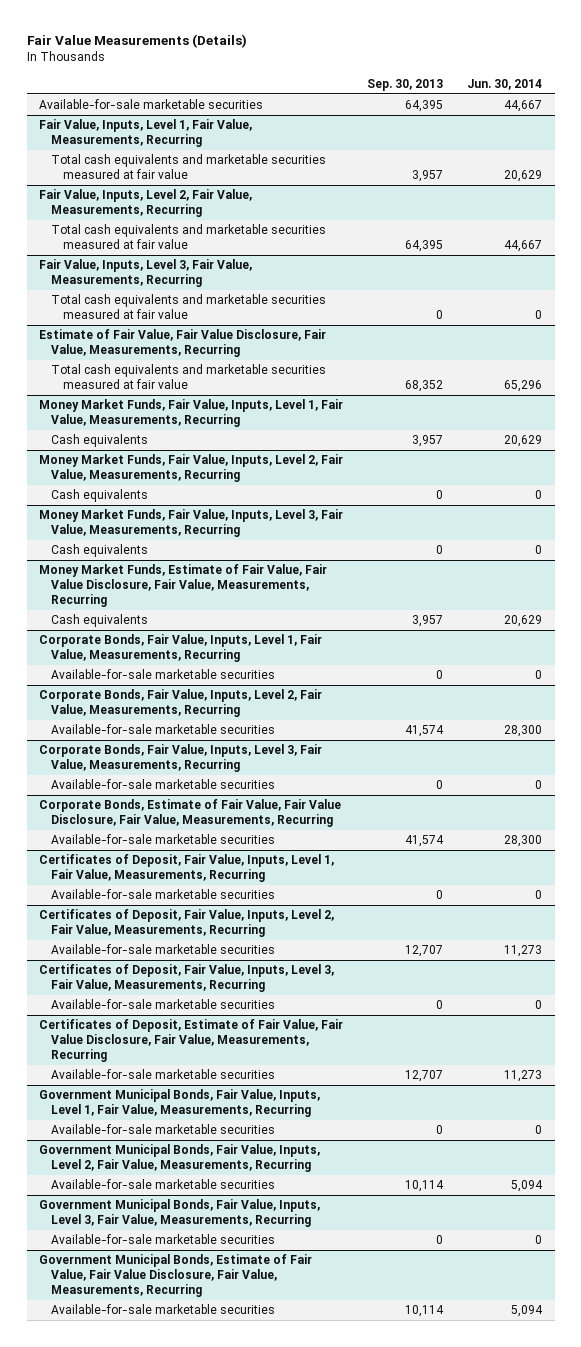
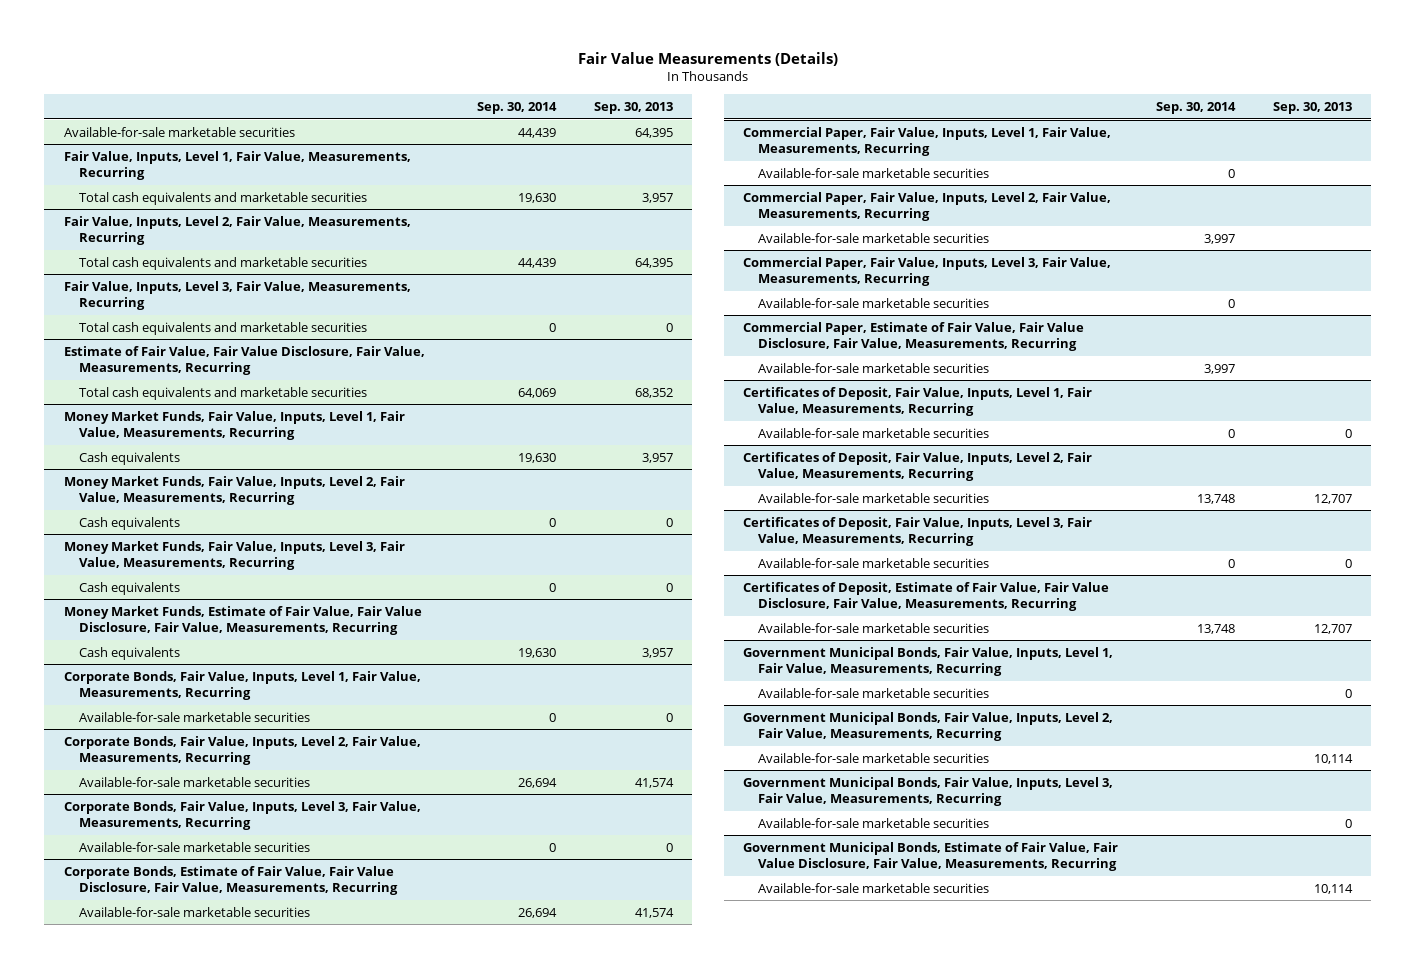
- | Sep. 30, 2013 | Jun. 30, 2014
+ | Sep. 30, 2014 | Sep. 30, 2013
@ Fair Value, Inputs, Level 1, Fair Value, Measurements, Recurring
- Total cash equivalents and marketable securities measured at fair value | 3,957 | 20,629
+ Total cash equivalents and marketable securities | 19,630 | 3,957
@ Fair Value, Inputs, Level 2, Fair Value, Measurements, Recurring
- Total cash equivalents and marketable securities measured at fair value | 64,395 | 44,667
+ Total cash equivalents and marketable securities | 44,439 | 64,395
@ Fair Value, Inputs, Level 3, Fair Value, Measurements, Recurring
- Total cash equivalents and marketable securities measured at fair value | 0 | 0
+ Total cash equivalents and marketable securities | 0 | 0
@ Estimate of Fair Value, Fair Value Disclosure, Fair Value, Measurements, Recurring
- Total cash equivalents and marketable securities measured at fair value | 68,352 | 65,296
+ Total cash equivalents and marketable securities | 64,069 | 68,352
+ Commercial Paper, Fair Value, Inputs, Level 1, Fair Value, Measurements, Recurring
+ Available-for-sale marketable securities | 0 |
+ Commercial Paper, Fair Value, Inputs, Level 2, Fair Value, Measurements, Recurring
+ Available-for-sale marketable securities | 3,997 |
+ Commercial Paper, Fair Value, Inputs, Level 3, Fair Value, Measurements, Recurring
+ Available-for-sale marketable securities | 0 |
+ Commercial Paper, Estimate of Fair Value, Fair Value Disclosure, Fair Value, Measurements, Recurring
+ Available-for-sale marketable securities | 3,997 |

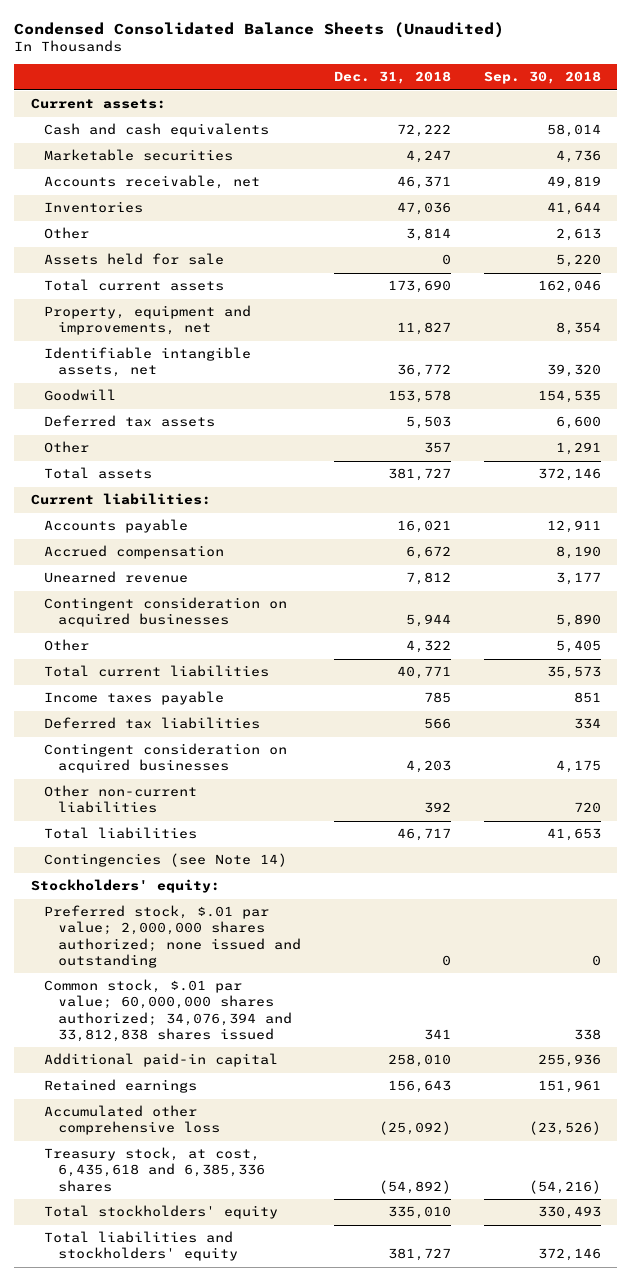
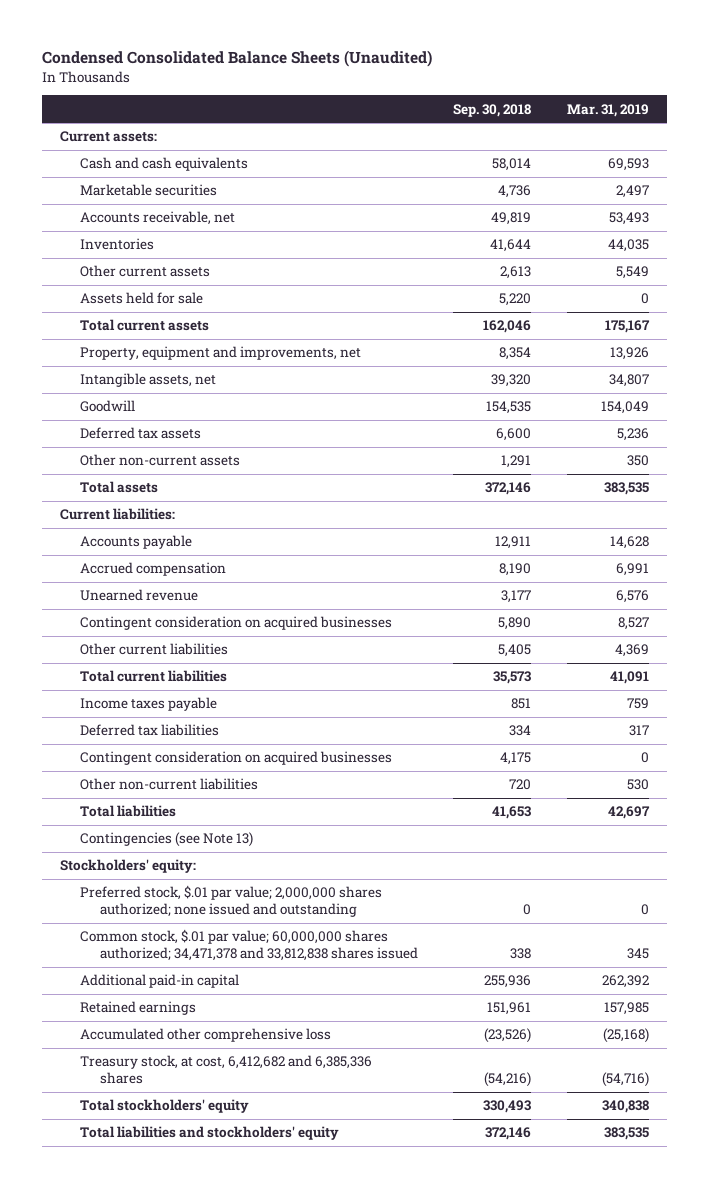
- | Dec. 31, 2018 | Sep. 30, 2018
+ | Sep. 30, 2018 | Mar. 31, 2019
- Other | 3,814 | 2,613
+ Other current assets | 2,613 | 5,549
- Identifiable intangible assets, net | 36,772 | 39,320
+ Intangible assets, net | 39,320 | 34,807
- Other | 357 | 1,291
+ Other non-current assets | 1,291 | 350
- Other | 4,322 | 5,405
+ Other current liabilities | 5,405 | 4,369
- Contingencies (see Note 14)
+ Contingencies (see Note 13)
- Common stock, $.01 par value; 60,000,000 shares authorized; 34,076,394 and 33,812,838 shares issued | 341 | 338
+ Common stock, $.01 par value; 60,000,000 shares authorized; 34,471,378 and 33,812,838 shares issued | 338 | 345
- Treasury stock, at cost, 6,435,618 and 6,385,336 shares | (54,892) | (54,216)
+ Treasury stock, at cost, 6,412,682 and 6,385,336 shares | (54,216) | (54,716)

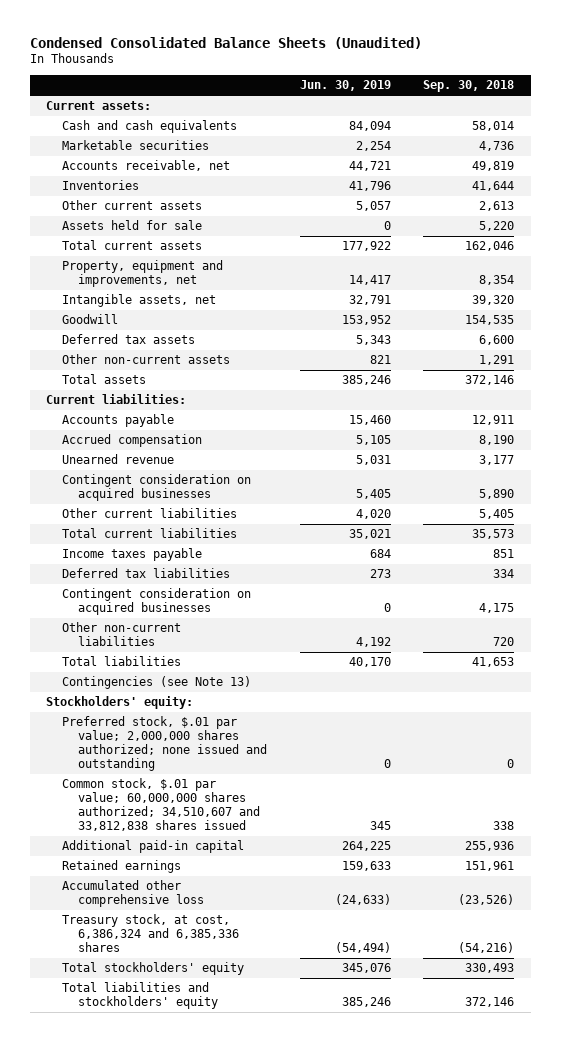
- | Sep. 30, 2018 | Mar. 31, 2019
+ | Jun. 30, 2019 | Sep. 30, 2018
- Common stock, $.01 par value; 60,000,000 shares authorized; 34,471,378 and 33,812,838 shares issued | 338 | 345
+ Common stock, $.01 par value; 60,000,000 shares authorized; 34,510,607 and 33,812,838 shares issued | 345 | 338
- Treasury stock, at cost, 6,412,682 and 6,385,336 shares | (54,216) | (54,716)
+ Treasury stock, at cost, 6,386,324 and 6,385,336 shares | (54,494) | (54,216)

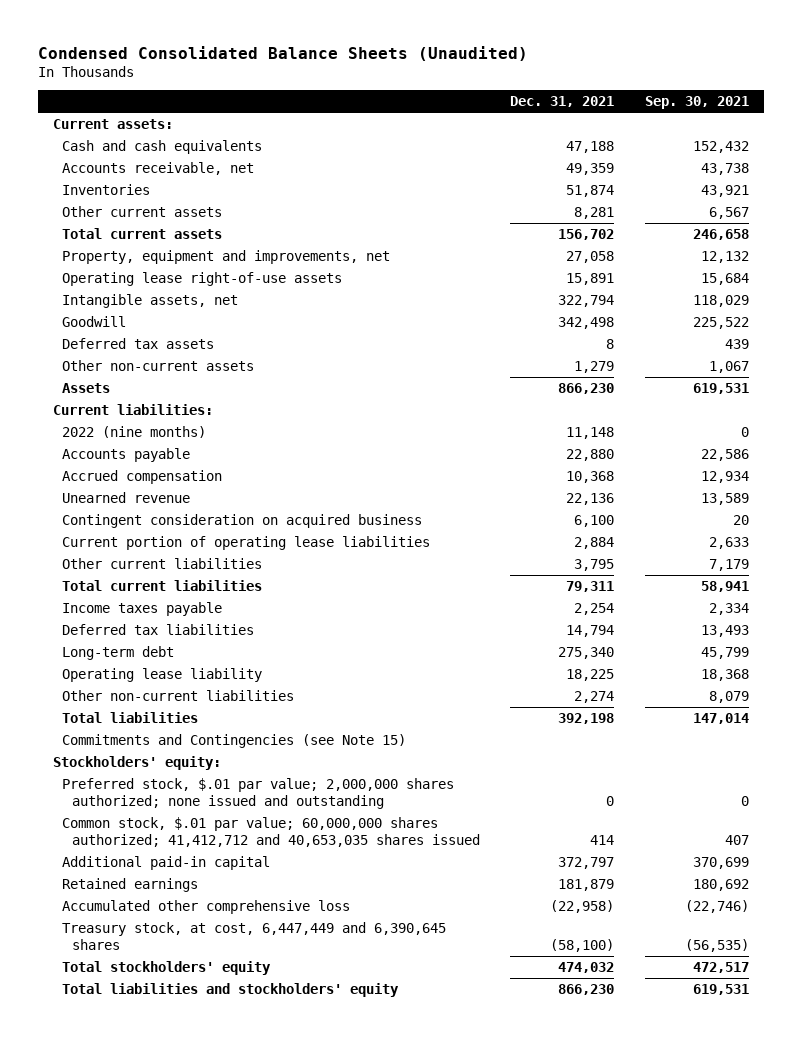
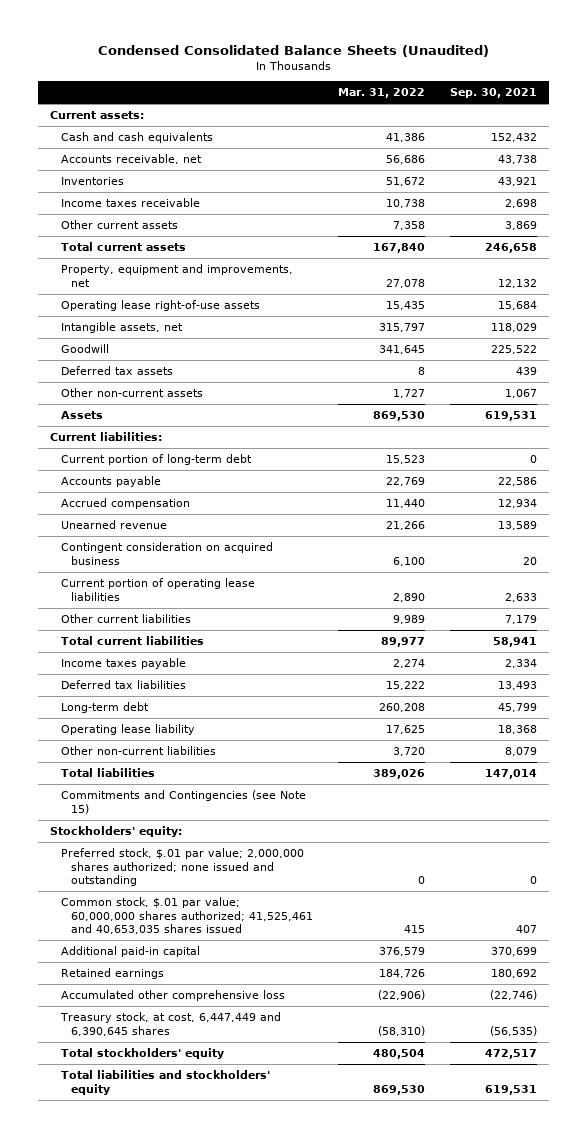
- | Dec. 31, 2021 | Sep. 30, 2021
+ | Mar. 31, 2022 | Sep. 30, 2021
- Other current assets | 8,281 | 6,567
+ Income taxes receivable | 10,738 | 2,698
+ Other current assets | 7,358 | 3,869
- 2022 (nine months) | 11,148 | 0
+ Current portion of long-term debt | 15,523 | 0
- Common stock, $.01 par value; 60,000,000 shares authorized; 41,412,712 and 40,653,035 shares issued | 414 | 407
+ Common stock, $.01 par value; 60,000,000 shares authorized; 41,525,461 and 40,653,035 shares issued | 415 | 407

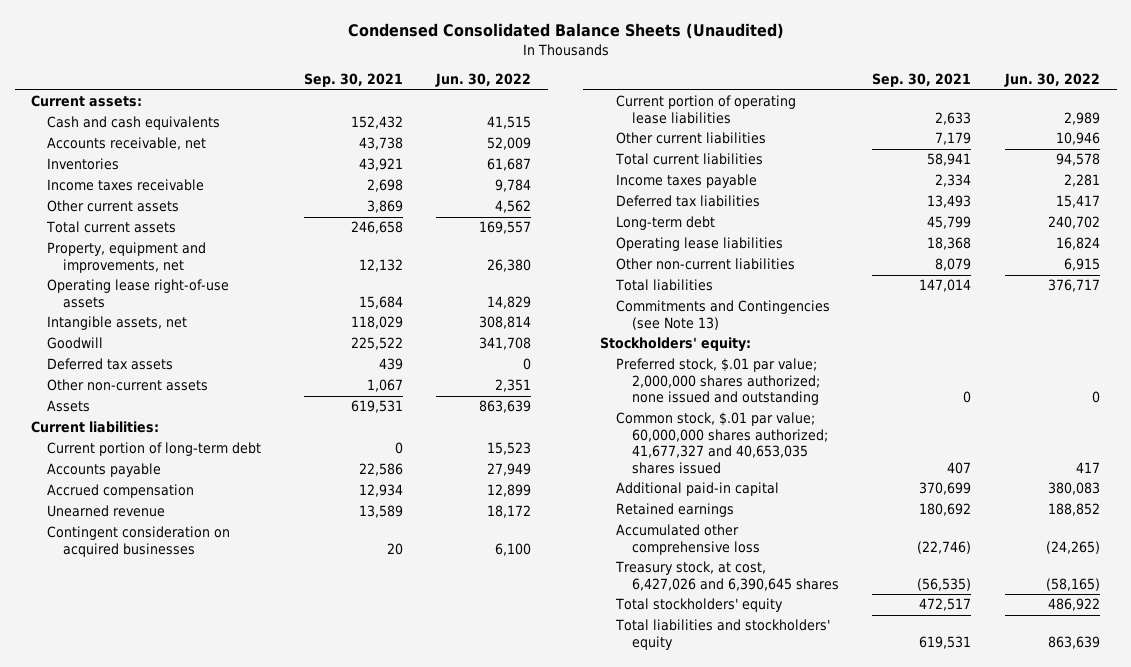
- | Mar. 31, 2022 | Sep. 30, 2021
+ | Sep. 30, 2021 | Jun. 30, 2022
- Contingent consideration on acquired business | 6,100 | 20
+ Contingent consideration on acquired businesses | 20 | 6,100
- Operating lease liability | 17,625 | 18,368
+ Operating lease liabilities | 18,368 | 16,824
- Commitments and Contingencies (see Note 15)
+ Commitments and Contingencies (see Note 13)
- Common stock, $.01 par value; 60,000,000 shares authorized; 41,525,461 and 40,653,035 shares issued | 415 | 407
+ Common stock, $.01 par value; 60,000,000 shares authorized; 41,677,327 and 40,653,035 shares issued | 407 | 417
- Treasury stock, at cost, 6,447,449 and 6,390,645 shares | (58,310) | (56,535)
+ Treasury stock, at cost, 6,427,026 and 6,390,645 shares | (56,535) | (58,165)

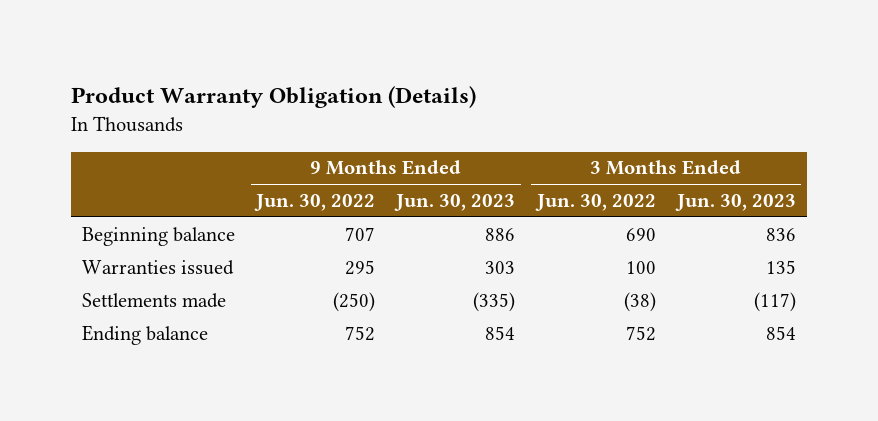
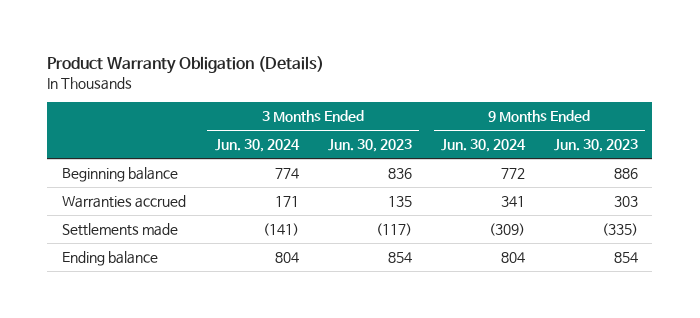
- | 9 Months Ended Jun. 30, 2022 | 9 Months Ended Jun. 30, 2023 | 3 Months Ended Jun. 30, 2022 | 3 Months Ended Jun. 30, 2023
+ | 3 Months Ended Jun. 30, 2024 | 3 Months Ended Jun. 30, 2023 | 9 Months Ended Jun. 30, 2024 | 9 Months Ended Jun. 30, 2023
- Warranties issued | 295 | 303 | 100 | 135
+ Warranties accrued | 171 | 135 | 341 | 303

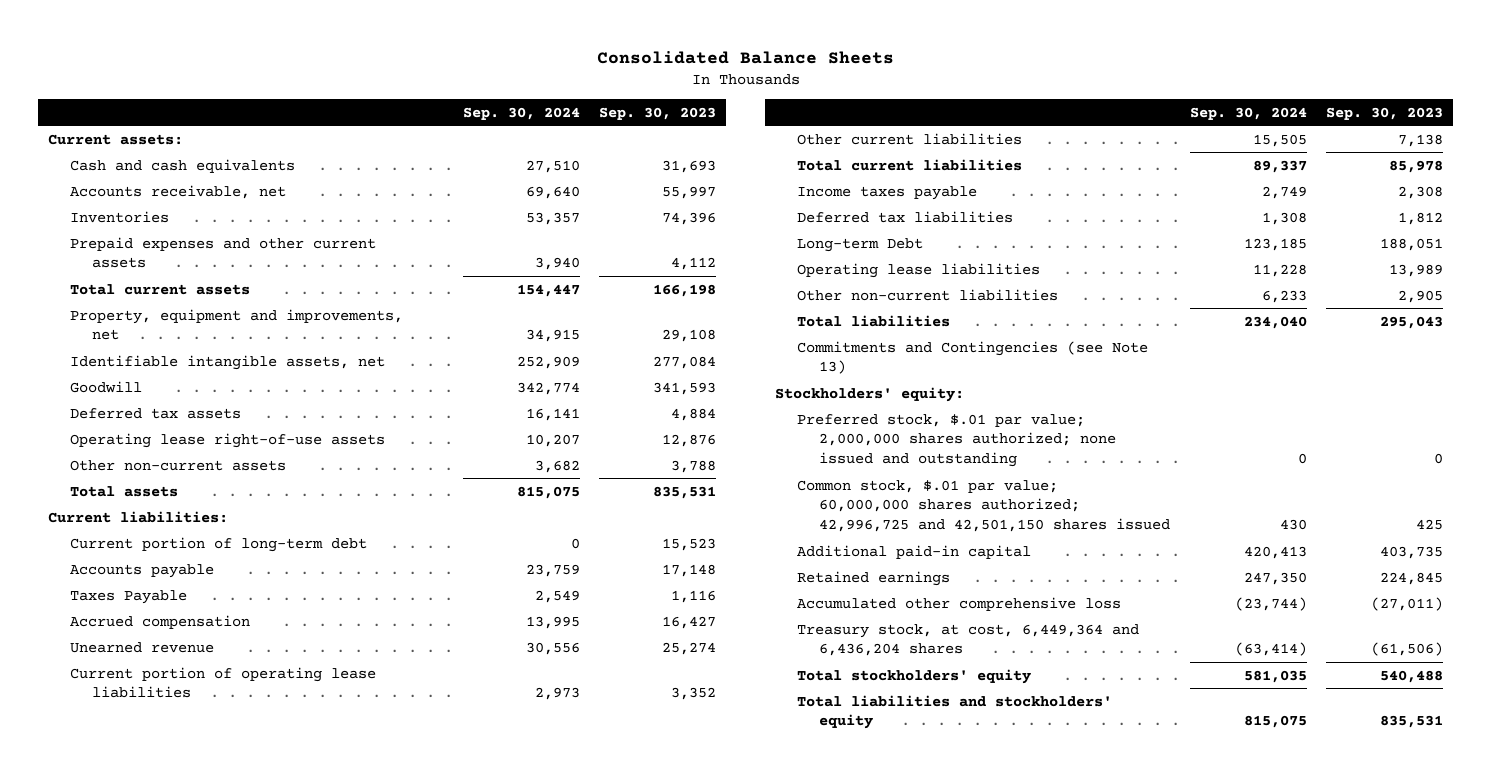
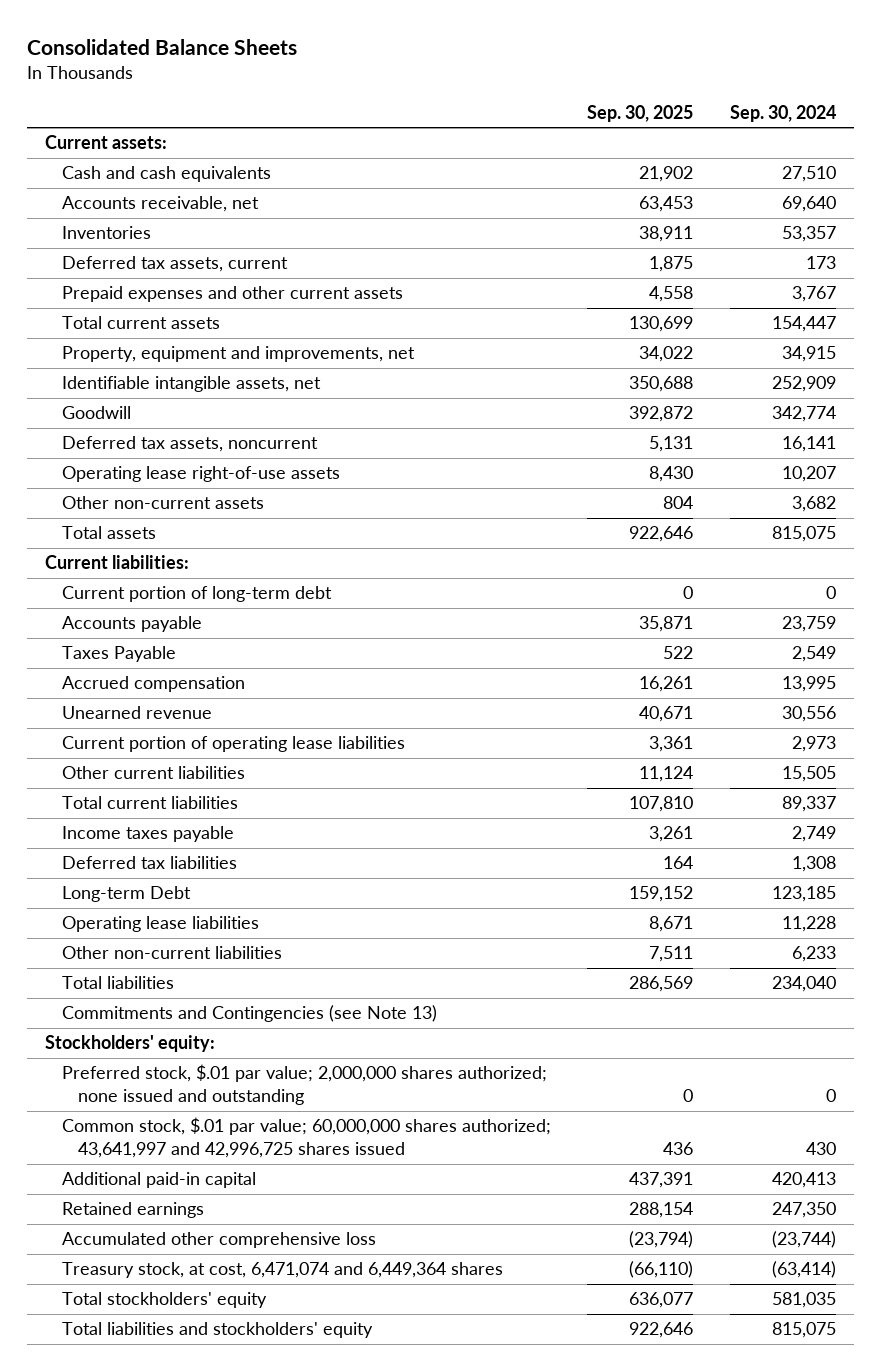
- | Sep. 30, 2024 | Sep. 30, 2023
+ | Sep. 30, 2025 | Sep. 30, 2024
- Prepaid expenses and other current assets | 3,940 | 4,112
+ Deferred tax assets, current | 1,875 | 173
+ Prepaid expenses and other current assets | 4,558 | 3,767
- Deferred tax assets | 16,141 | 4,884
+ Deferred tax assets, noncurrent | 5,131 | 16,141
- Common stock, $.01 par value; 60,000,000 shares authorized; 42,996,725 and 42,501,150 shares issued | 430 | 425
+ Common stock, $.01 par value; 60,000,000 shares authorized; 43,641,997 and 42,996,725 shares issued | 436 | 430
- Treasury stock, at cost, 6,449,364 and 6,436,204 shares | (63,414) | (61,506)
+ Treasury stock, at cost, 6,471,074 and 6,449,364 shares | (66,110) | (63,414)

